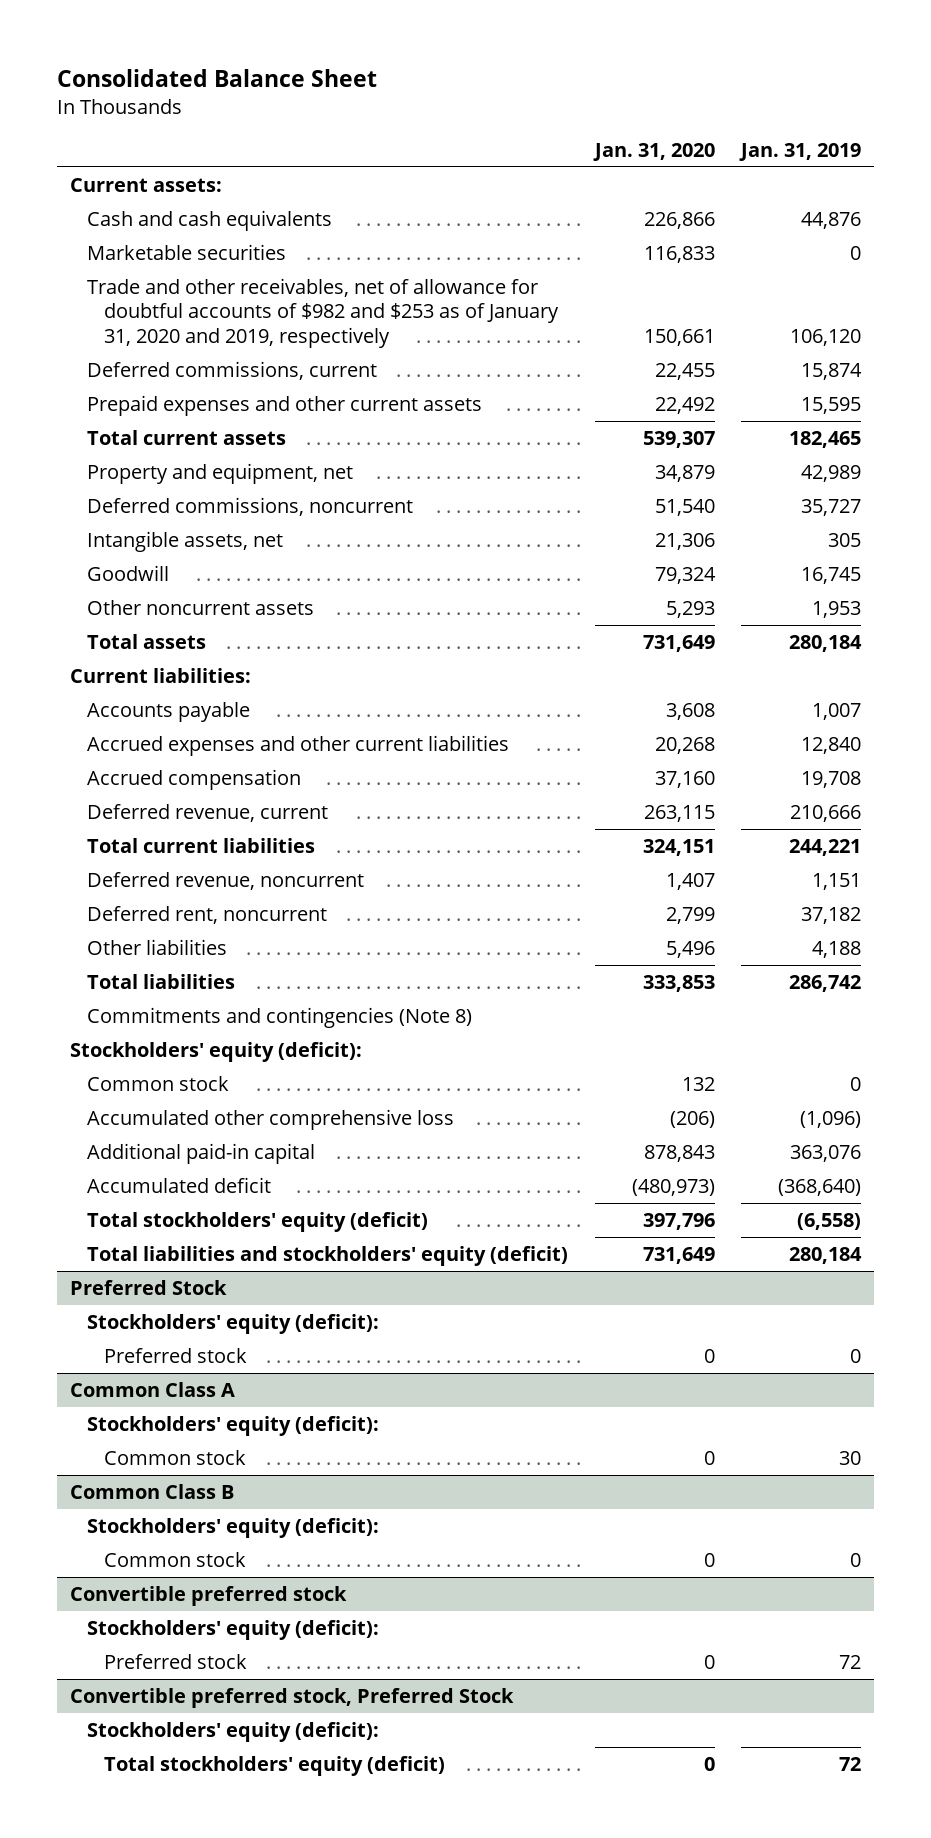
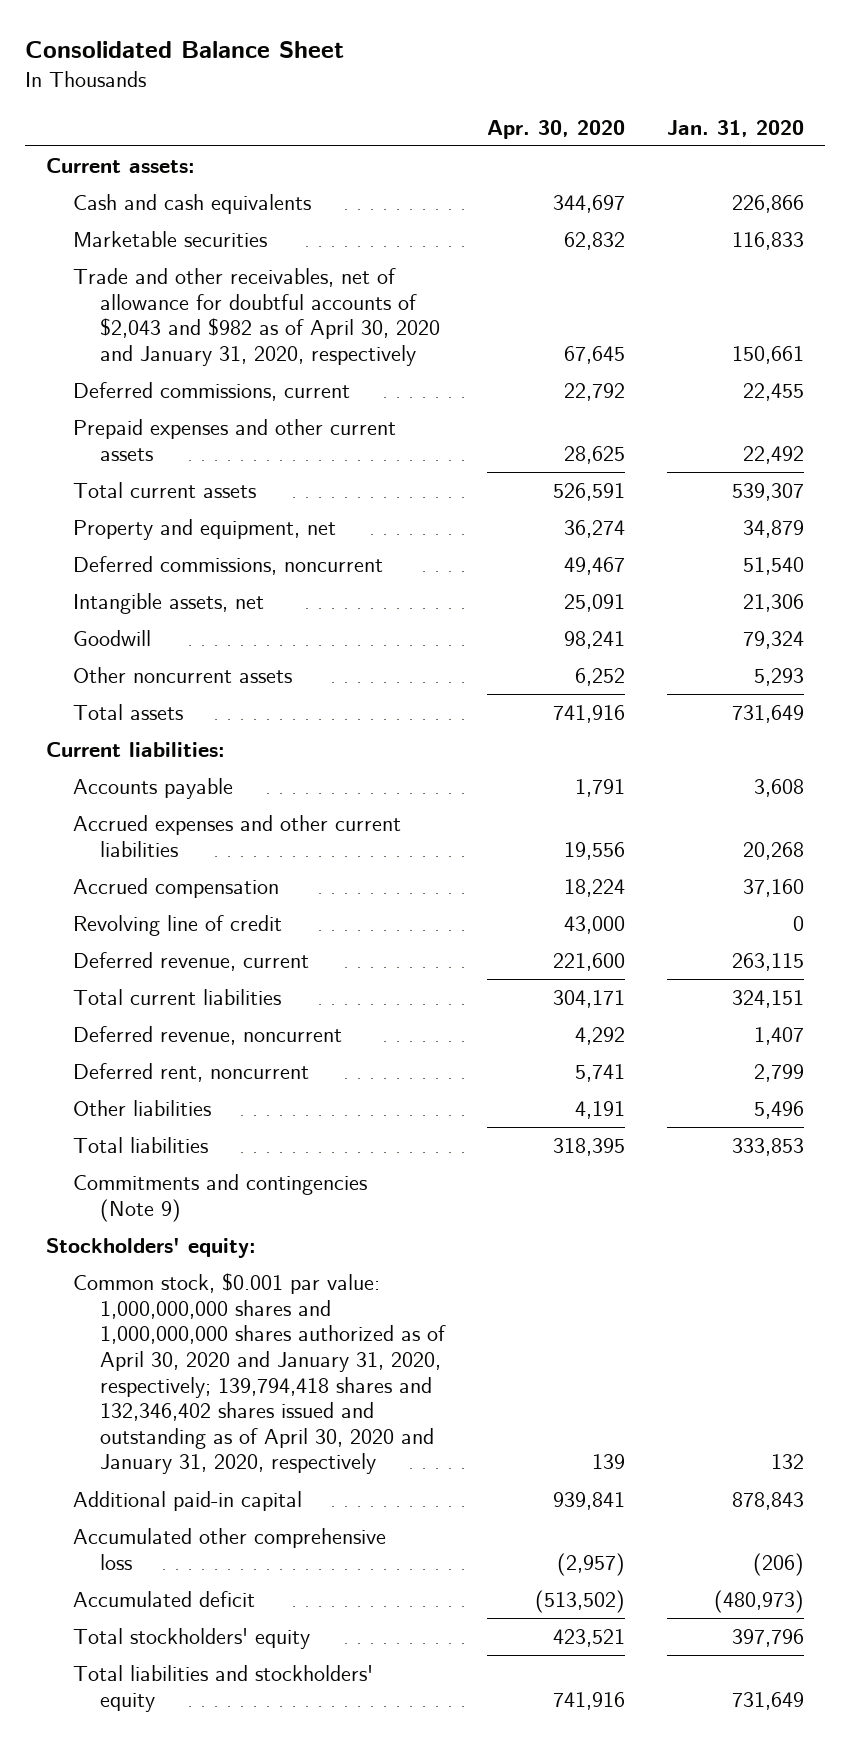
- | Jan. 31, 2020 | Jan. 31, 2019
+ | Apr. 30, 2020 | Jan. 31, 2020
- Trade and other receivables, net of allowance for doubtful accounts of $982 and $253 as of January 31, 2020 and 2019, respectively | 150,661 | 106,120
+ Trade and other receivables, net of allowance for doubtful accounts of $2,043 and $982 as of April 30, 2020 and January 31, 2020, respectively | 67,645 | 150,661
+ Revolving line of credit | 43,000 | 0
- Commitments and contingencies (Note 8)
- Stockholders' equity (deficit):
- Common stock | 132 | 0
+ Commitments and contingencies (Note 9)
+ Stockholders' equity:
+ Common stock, $0.001 par value: 1,000,000,000 shares and 1,000,000,000 shares authorized as of April 30, 2020 and January 31, 2020, respectively; 139,794,418 shares and 132,346,402 shares issued and outstanding as of April 30, 2020 and January 31, 2020, respectively | 139 | 132
moved down: Accumulated other comprehensive loss | (2,957) | (206)
- Total stockholders' equity (deficit) | 397,796 | (6,558)
- Total liabilities and stockholders' equity (deficit) | 731,649 | 280,184
- Preferred Stock
- Stockholders' equity (deficit):
- Preferred stock | 0 | 0
- Common Class A
- Stockholders' equity (deficit):
- Common stock | 0 | 30
- Common Class B
- Stockholders' equity (deficit):
- Common stock | 0 | 0
- Convertible preferred stock
- Stockholders' equity (deficit):
- Preferred stock | 0 | 72
- Convertible preferred stock, Preferred Stock
- Stockholders' equity (deficit):
- Total stockholders' equity (deficit) | 0 | 72
+ Total stockholders' equity | 423,521 | 397,796
+ Total liabilities and stockholders' equity | 741,916 | 731,649

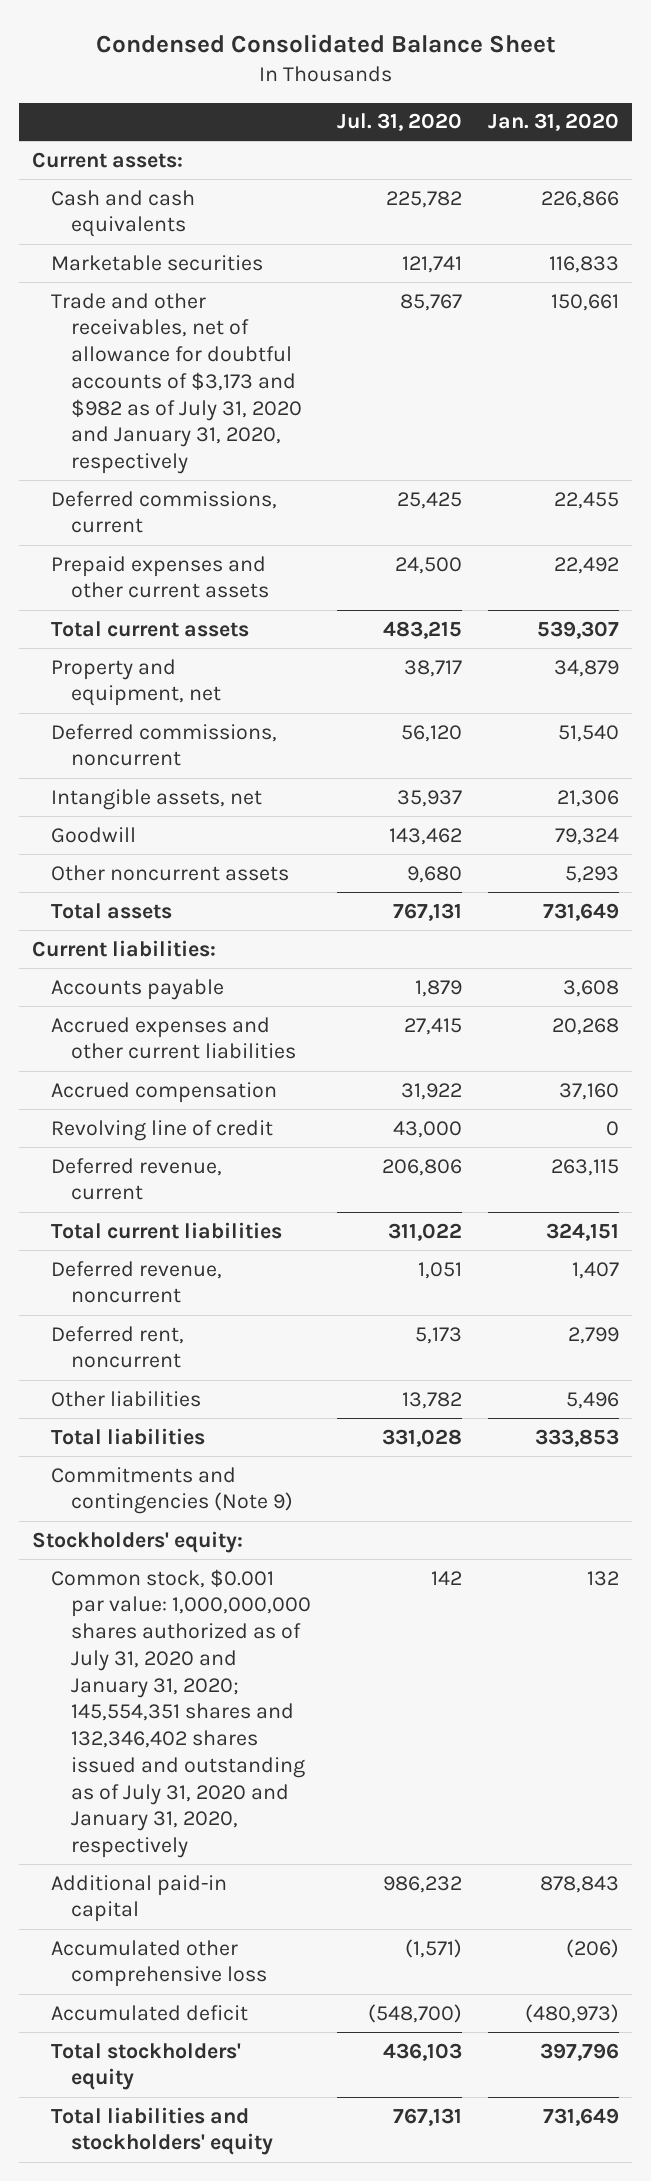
- Consolidated Balance Sheet
+ Condensed Consolidated Balance Sheet
- | Apr. 30, 2020 | Jan. 31, 2020
+ | Jul. 31, 2020 | Jan. 31, 2020
- Trade and other receivables, net of allowance for doubtful accounts of $2,043 and $982 as of April 30, 2020 and January 31, 2020, respectively | 67,645 | 150,661
+ Trade and other receivables, net of allowance for doubtful accounts of $3,173 and $982 as of July 31, 2020 and January 31, 2020, respectively | 85,767 | 150,661
- Common stock, $0.001 par value: 1,000,000,000 shares and 1,000,000,000 shares authorized as of April 30, 2020 and January 31, 2020, respectively; 139,794,418 shares and 132,346,402 shares issued and outstanding as of April 30, 2020 and January 31, 2020, respectively | 139 | 132
+ Common stock, $0.001 par value: 1,000,000,000 shares authorized as of July 31, 2020 and January 31, 2020; 145,554,351 shares and 132,346,402 shares issued and outstanding as of July 31, 2020 and January 31, 2020, respectively | 142 | 132

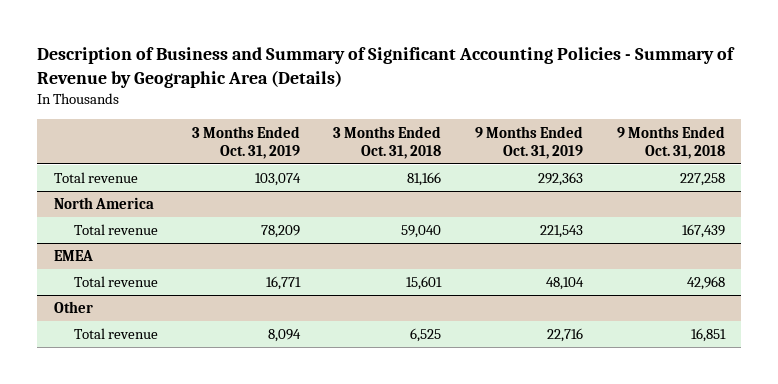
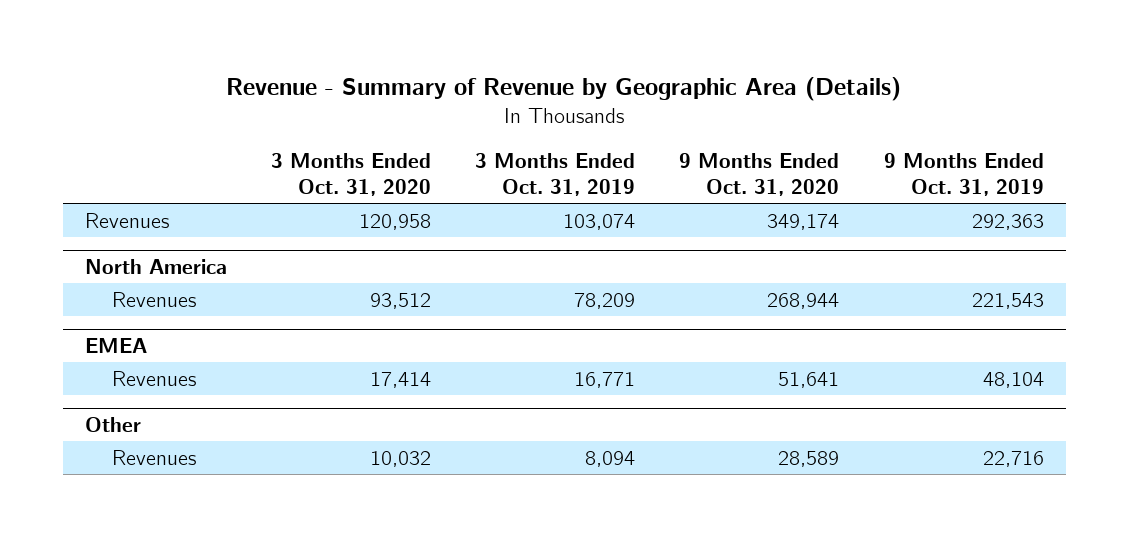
- Description of Business and Summary of Significant Accounting Policies - Summary of Revenue by Geographic Area (Details)
+ Revenue - Summary of Revenue by Geographic Area (Details)
- | 3 Months Ended Oct. 31, 2019 | 3 Months Ended Oct. 31, 2018 | 9 Months Ended Oct. 31, 2019 | 9 Months Ended Oct. 31, 2018
+ | 3 Months Ended Oct. 31, 2020 | 3 Months Ended Oct. 31, 2019 | 9 Months Ended Oct. 31, 2020 | 9 Months Ended Oct. 31, 2019
- Total revenue | 103,074 | 81,166 | 292,363 | 227,258
+ Revenues | 120,958 | 103,074 | 349,174 | 292,363
@ North America
- Total revenue | 78,209 | 59,040 | 221,543 | 167,439
+ Revenues | 93,512 | 78,209 | 268,944 | 221,543
@ EMEA
- Total revenue | 16,771 | 15,601 | 48,104 | 42,968
+ Revenues | 17,414 | 16,771 | 51,641 | 48,104
@ Other
- Total revenue | 8,094 | 6,525 | 22,716 | 16,851
+ Revenues | 10,032 | 8,094 | 28,589 | 22,716

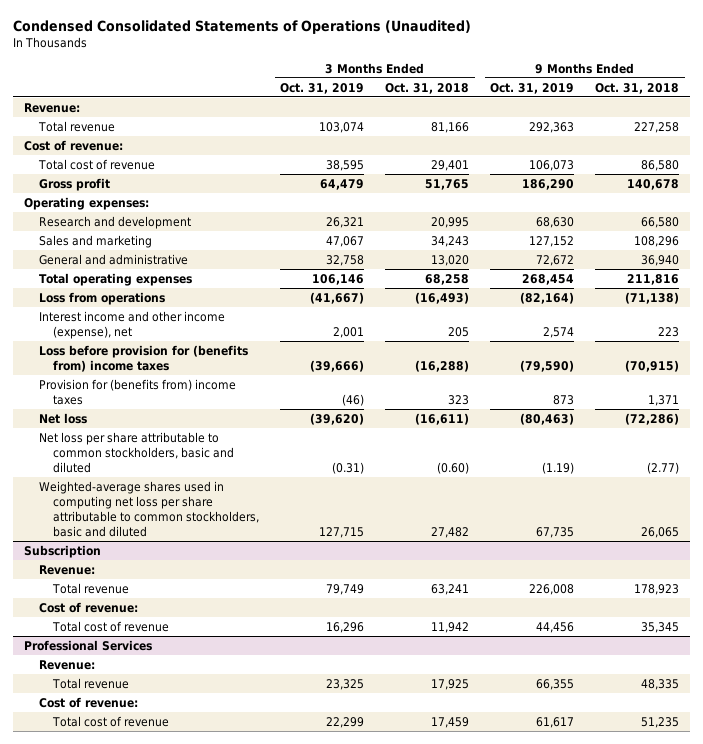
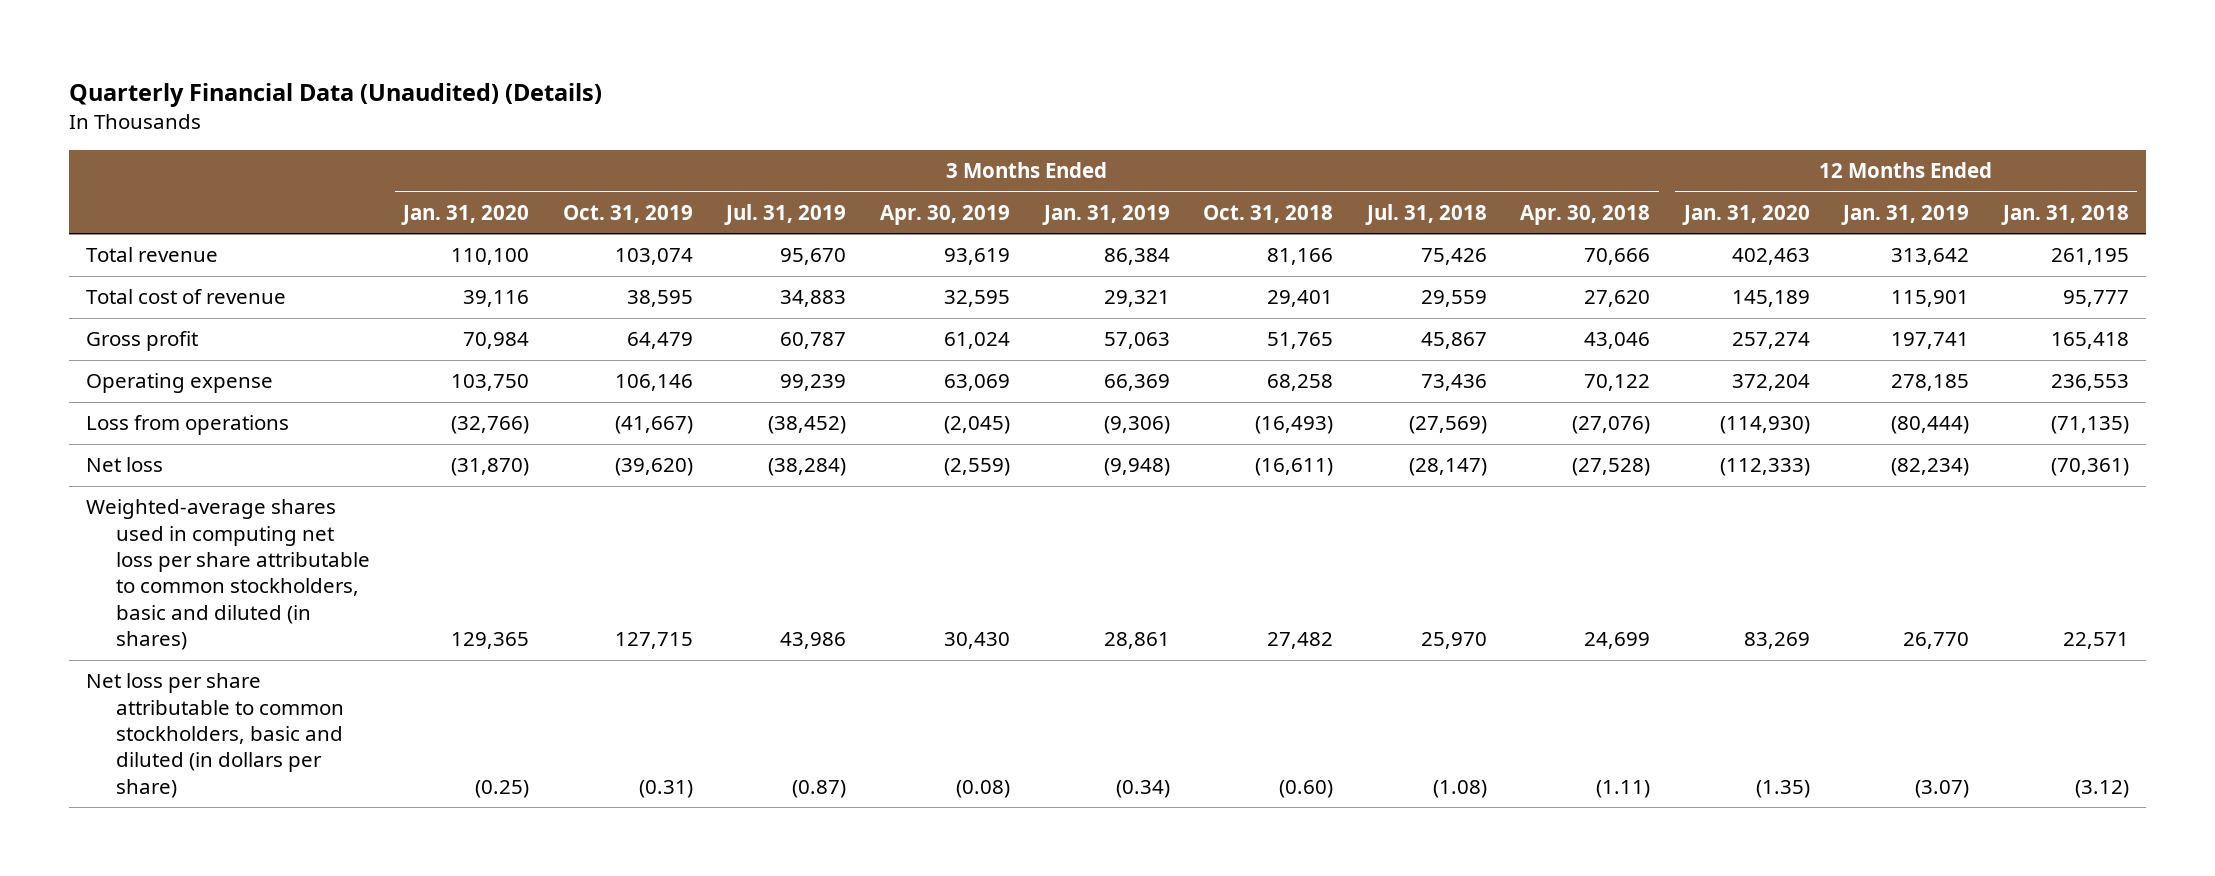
- Condensed Consolidated Statements of Operations (Unaudited)
+ Quarterly Financial Data (Unaudited) (Details)
- | 3 Months Ended Oct. 31, 2019 | 3 Months Ended Oct. 31, 2018 | 9 Months Ended Oct. 31, 2019 | 9 Months Ended Oct. 31, 2018
+ | 3 Months Ended Jan. 31, 2020 | 3 Months Ended Oct. 31, 2019 | 3 Months Ended Jul. 31, 2019 | 3 Months Ended Apr. 30, 2019 | 3 Months Ended Jan. 31, 2019 | 3 Months Ended Oct. 31, 2018 | 3 Months Ended Jul. 31, 2018 | 3 Months Ended Apr. 30, 2018 | 12 Months Ended Jan. 31, 2020 | 12 Months Ended Jan. 31, 2019 | 12 Months Ended Jan. 31, 2018
- Revenue:
- Cost of revenue:
- Operating expenses:
- Research and development | 26,321 | 20,995 | 68,630 | 66,580
- Sales and marketing | 47,067 | 34,243 | 127,152 | 108,296
- General and administrative | 32,758 | 13,020 | 72,672 | 36,940
- Total operating expenses | 106,146 | 68,258 | 268,454 | 211,816
+ Operating expense | 103,750 | 106,146 | 99,239 | 63,069 | 66,369 | 68,258 | 73,436 | 70,122 | 372,204 | 278,185 | 236,553
- Interest income and other income (expense), net | 2,001 | 205 | 2,574 | 223
- Loss before provision for (benefits from) income taxes | (39,666) | (16,288) | (79,590) | (70,915)
- Provision for (benefits from) income taxes | (46) | 323 | 873 | 1,371
- Net loss per share attributable to common stockholders, basic and diluted | (0.31) | (0.60) | (1.19) | (2.77)
- Weighted-average shares used in computing net loss per share attributable to common stockholders, basic and diluted | 127,715 | 27,482 | 67,735 | 26,065
- Subscription
- Revenue:
- Total revenue | 79,749 | 63,241 | 226,008 | 178,923
- Cost of revenue:
- Total cost of revenue | 16,296 | 11,942 | 44,456 | 35,345
- Professional Services
- Revenue:
- Total revenue | 23,325 | 17,925 | 66,355 | 48,335
- Cost of revenue:
- Total cost of revenue | 22,299 | 17,459 | 61,617 | 51,235
+ Weighted-average shares used in computing net loss per share attributable to common stockholders, basic and diluted (in shares) | 129,365 | 127,715 | 43,986 | 30,430 | 28,861 | 27,482 | 25,970 | 24,699 | 83,269 | 26,770 | 22,571
+ Net loss per share attributable to common stockholders, basic and diluted (in dollars per share) | (0.25) | (0.31) | (0.87) | (0.08) | (0.34) | (0.60) | (1.08) | (1.11) | (1.35) | (3.07) | (3.12)

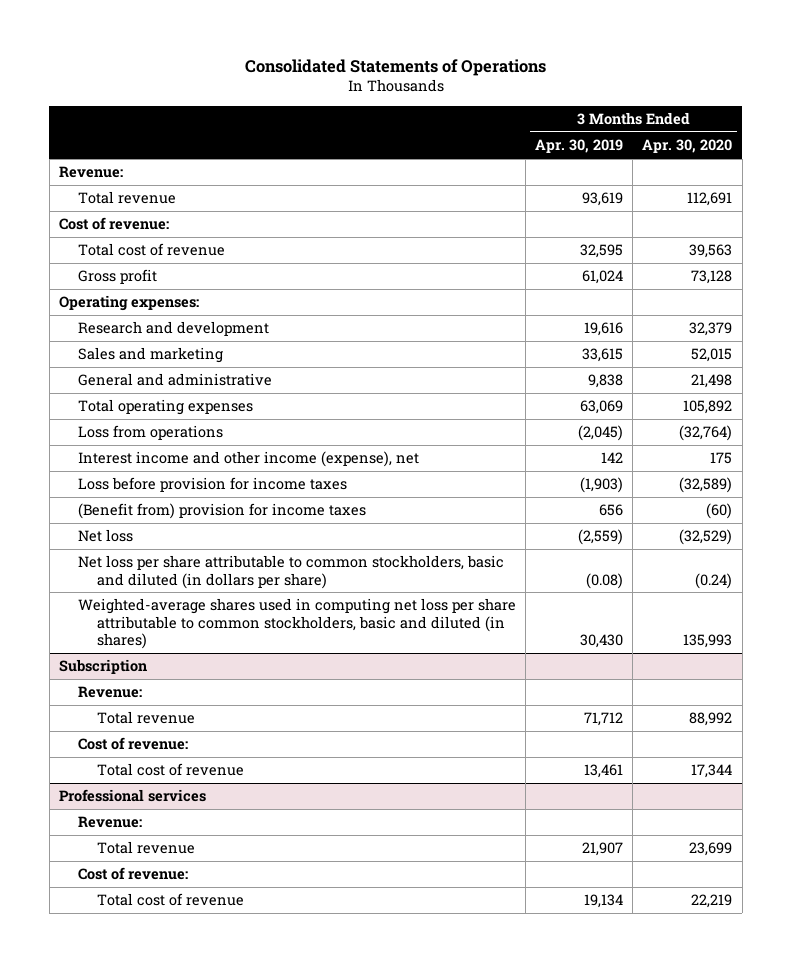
- Quarterly Financial Data (Unaudited) (Details)
+ Consolidated Statements of Operations
- | 3 Months Ended Jan. 31, 2020 | 3 Months Ended Oct. 31, 2019 | 3 Months Ended Jul. 31, 2019 | 3 Months Ended Apr. 30, 2019 | 3 Months Ended Jan. 31, 2019 | 3 Months Ended Oct. 31, 2018 | 3 Months Ended Jul. 31, 2018 | 3 Months Ended Apr. 30, 2018 | 12 Months Ended Jan. 31, 2020 | 12 Months Ended Jan. 31, 2019 | 12 Months Ended Jan. 31, 2018
+ | 3 Months Ended Apr. 30, 2019 | 3 Months Ended Apr. 30, 2020
+ Revenue:
+ Cost of revenue:
- Operating expense | 103,750 | 106,146 | 99,239 | 63,069 | 66,369 | 68,258 | 73,436 | 70,122 | 372,204 | 278,185 | 236,553
+ Operating expenses:
+ Research and development | 19,616 | 32,379
+ Sales and marketing | 33,615 | 52,015
+ General and administrative | 9,838 | 21,498
+ Total operating expenses | 63,069 | 105,892
+ Interest income and other income (expense), net | 142 | 175
+ Loss before provision for income taxes | (1,903) | (32,589)
+ (Benefit from) provision for income taxes | 656 | (60)
moved down: Weighted-average shares used in computing net loss per share attributable to common stockholders, basic and diluted (in shares) | 30,430 | 135,993
+ Subscription
+ Revenue:
+ Total revenue | 71,712 | 88,992
+ Cost of revenue:
+ Total cost of revenue | 13,461 | 17,344
+ Professional services
+ Revenue:
+ Total revenue | 21,907 | 23,699
+ Cost of revenue:
+ Total cost of revenue | 19,134 | 22,219

